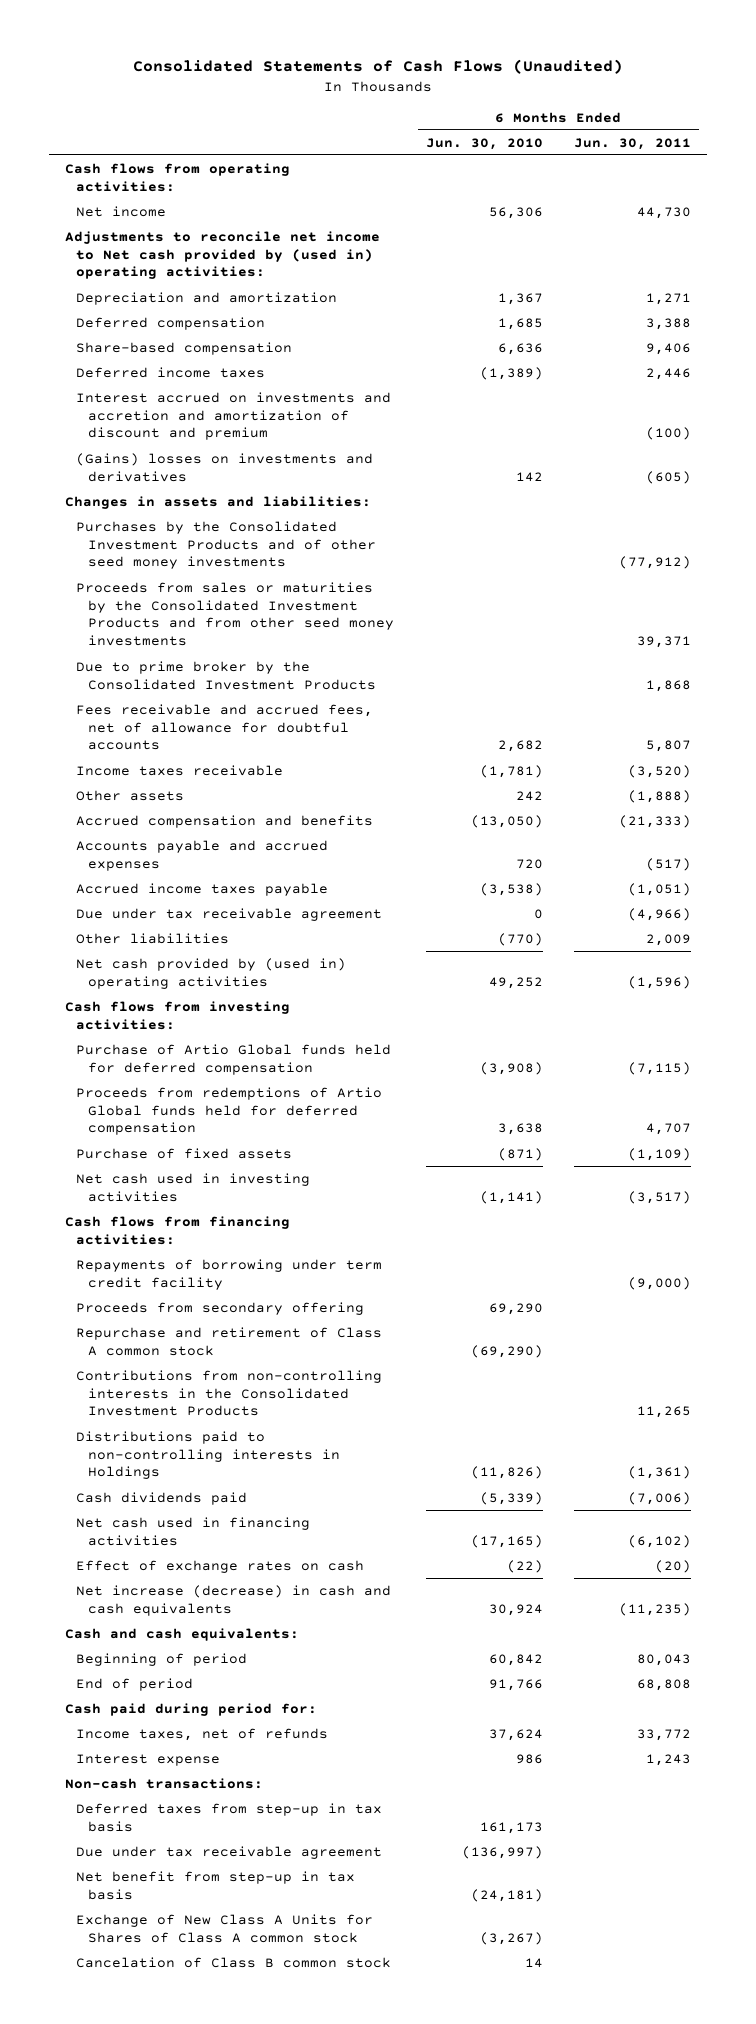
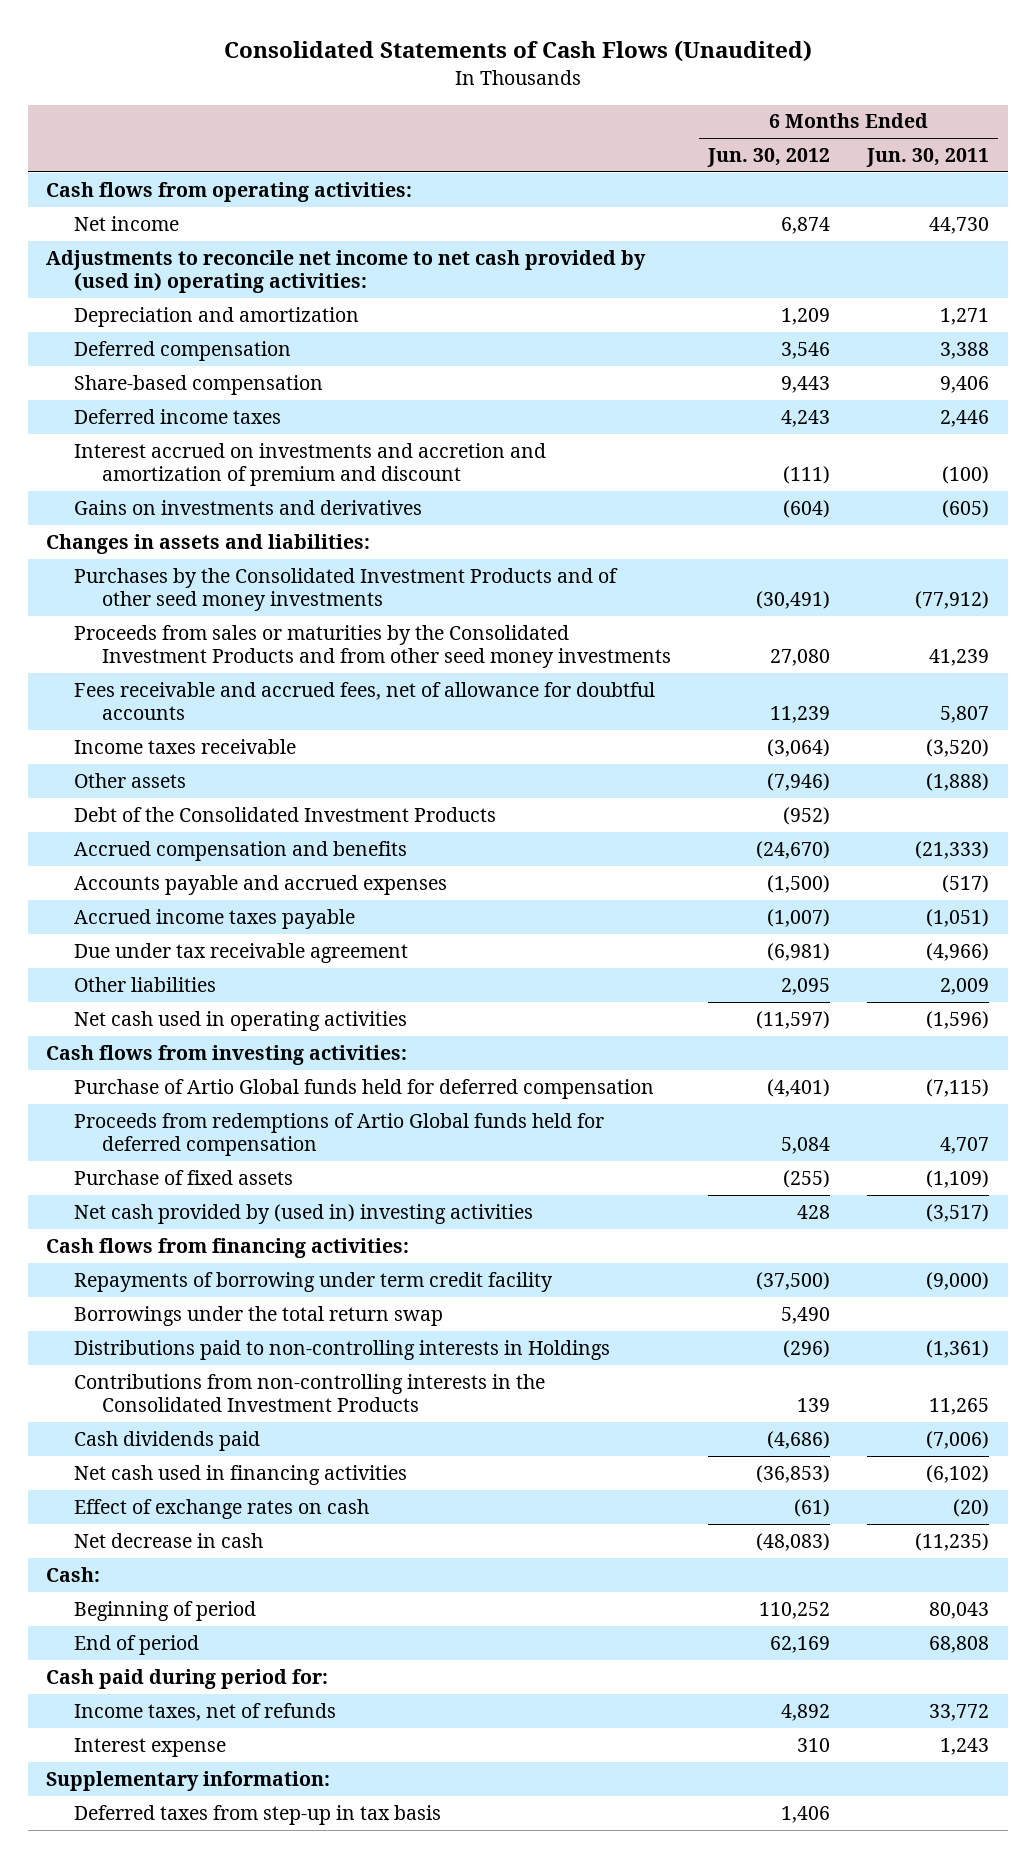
- | 6 Months Ended Jun. 30, 2010 | 6 Months Ended Jun. 30, 2011
+ | 6 Months Ended Jun. 30, 2012 | 6 Months Ended Jun. 30, 2011
- Adjustments to reconcile net income to Net cash provided by (used in) operating activities:
+ Adjustments to reconcile net income to net cash provided by (used in) operating activities:
- Interest accrued on investments and accretion and amortization of discount and premium | | (100)
- (Gains) losses on investments and derivatives | 142 | (605)
+ Interest accrued on investments and accretion and amortization of premium and discount | (111) | (100)
+ Gains on investments and derivatives | (604) | (605)
- Proceeds from sales or maturities by the Consolidated Investment Products and from other seed money investments | | 39,371
- Due to prime broker by the Consolidated Investment Products | | 1,868
+ Proceeds from sales or maturities by the Consolidated Investment Products and from other seed money investments | 27,080 | 41,239
+ Debt of the Consolidated Investment Products | (952) |
- Net cash provided by (used in) operating activities | 49,252 | (1,596)
+ Net cash used in operating activities | (11,597) | (1,596)
- Net cash used in investing activities | (1,141) | (3,517)
+ Net cash provided by (used in) investing activities | 428 | (3,517)
- Proceeds from secondary offering | 69,290 |
- Repurchase and retirement of Class A common stock | (69,290) |
+ Borrowings under the total return swap | 5,490 |
moved down: Contributions from non-controlling interests in the Consolidated Investment Products | 139 | 11,265
- Net increase (decrease) in cash and cash equivalents | 30,924 | (11,235)
- Cash and cash equivalents:
+ Net decrease in cash | (48,083) | (11,235)
+ Cash:
- Non-cash transactions:
+ Supplementary information:
- Due under tax receivable agreement | (136,997) |
- Net benefit from step-up in tax basis | (24,181) |
- Exchange of New Class A Units for Shares of Class A common stock | (3,267) |
- Cancelation of Class B common stock | 14 |

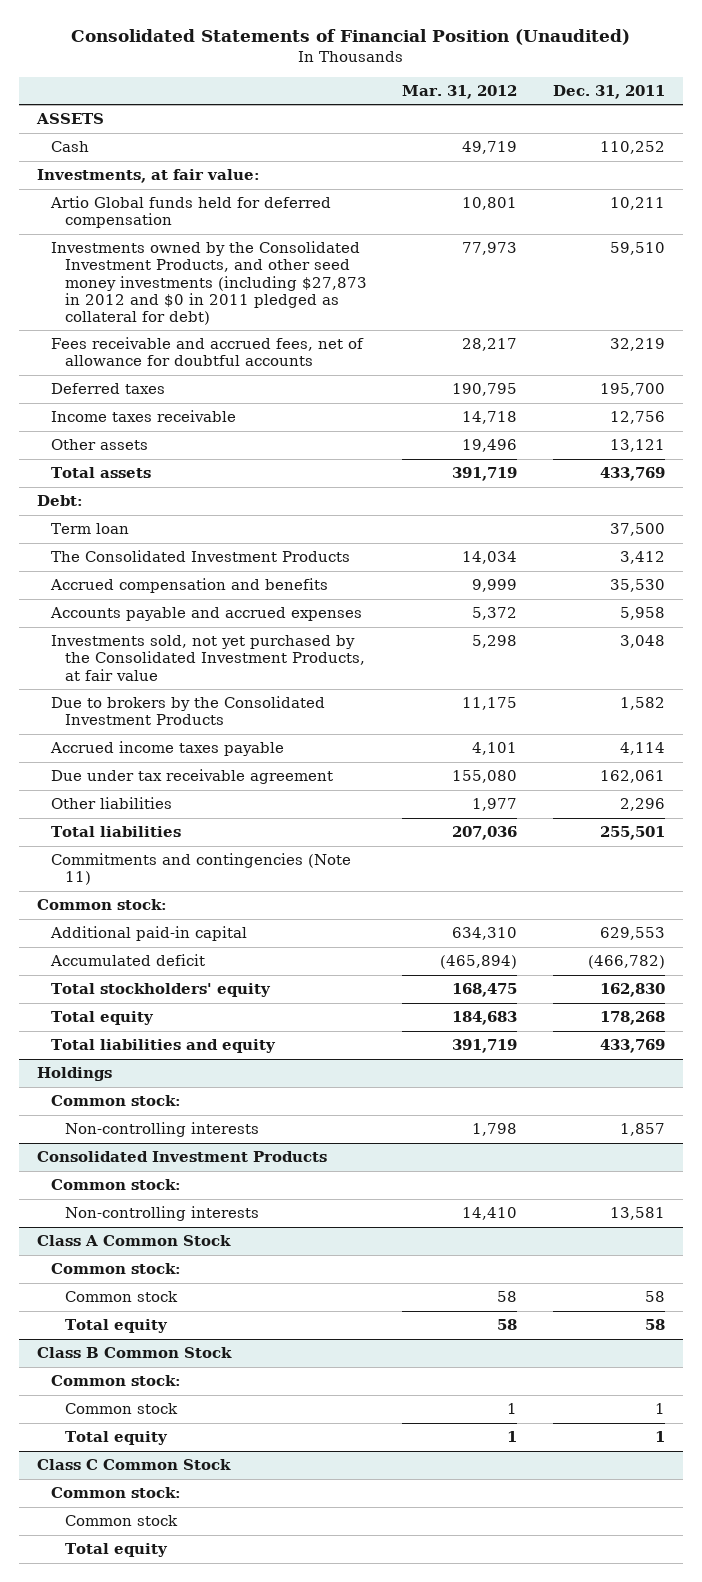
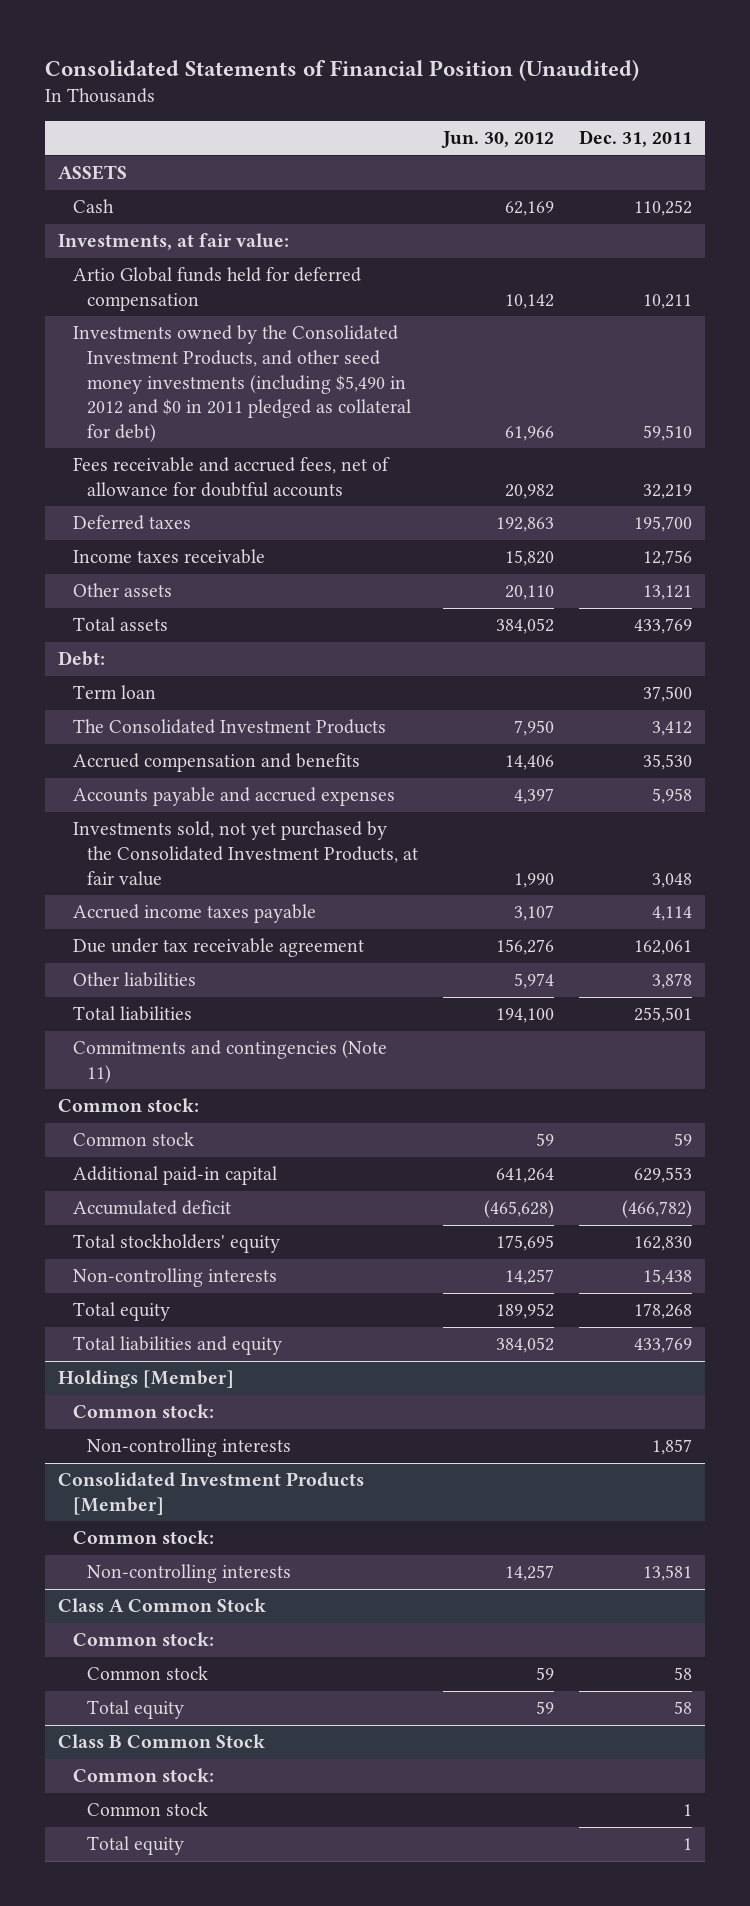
- | Mar. 31, 2012 | Dec. 31, 2011
+ | Jun. 30, 2012 | Dec. 31, 2011
- Investments owned by the Consolidated Investment Products, and other seed money investments (including $27,873 in 2012 and $0 in 2011 pledged as collateral for debt) | 77,973 | 59,510
+ Investments owned by the Consolidated Investment Products, and other seed money investments (including $5,490 in 2012 and $0 in 2011 pledged as collateral for debt) | 61,966 | 59,510
- Due to brokers by the Consolidated Investment Products | 11,175 | 1,582
- Other liabilities | 1,977 | 2,296
+ Other liabilities | 5,974 | 3,878
+ Common stock | 59 | 59
+ Non-controlling interests | 14,257 | 15,438
- Holdings
+ Holdings [Member]
- Consolidated Investment Products
+ Consolidated Investment Products [Member]
- Class C Common Stock
- Common stock:
- Common stock
- Total equity

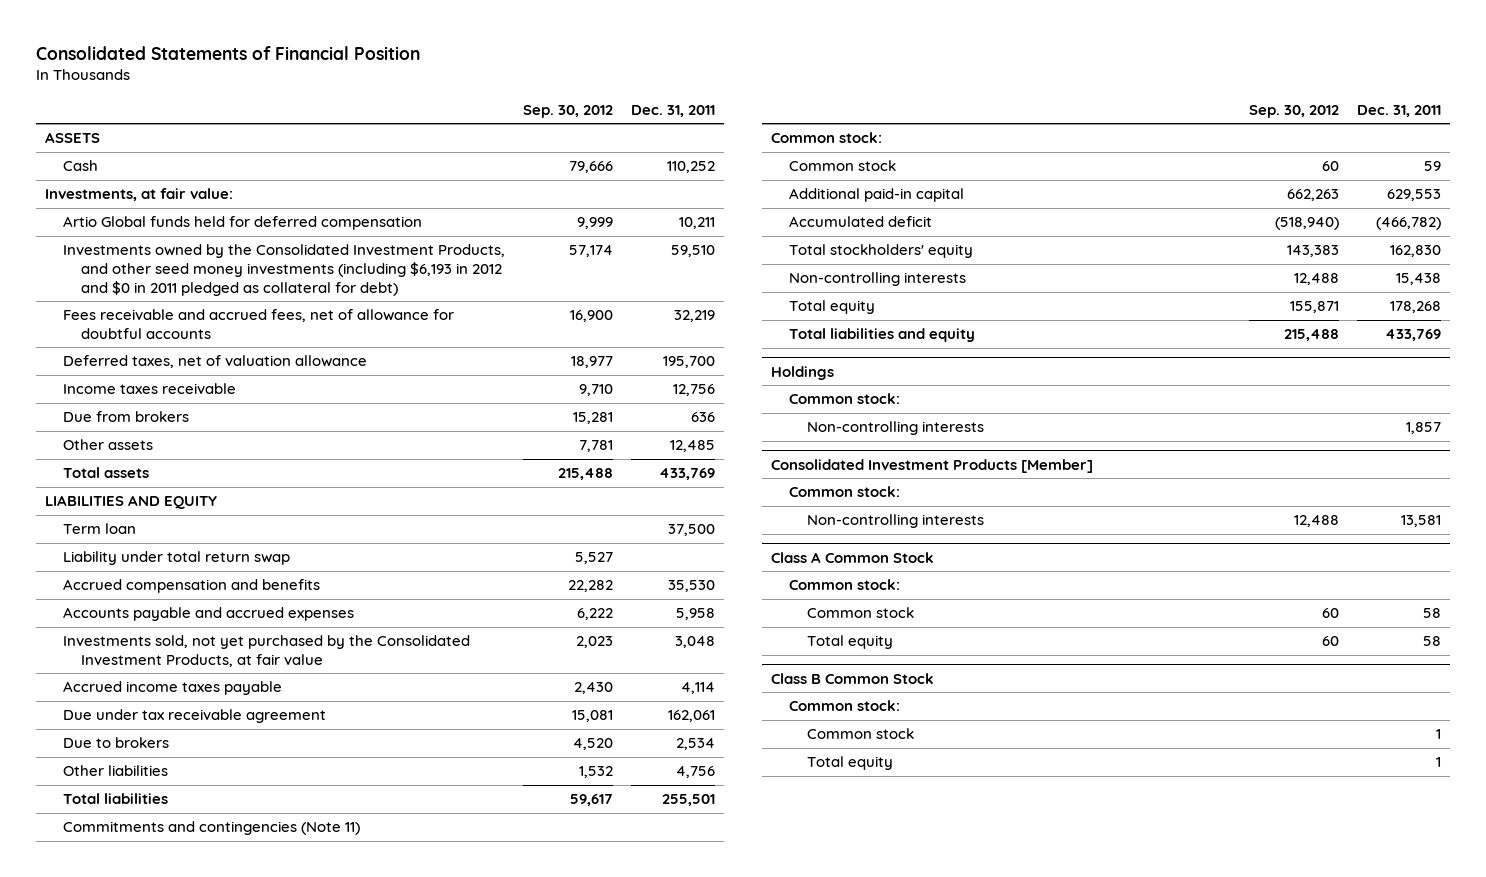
- Consolidated Statements of Financial Position (Unaudited)
+ Consolidated Statements of Financial Position
- | Jun. 30, 2012 | Dec. 31, 2011
+ | Sep. 30, 2012 | Dec. 31, 2011
- Investments owned by the Consolidated Investment Products, and other seed money investments (including $5,490 in 2012 and $0 in 2011 pledged as collateral for debt) | 61,966 | 59,510
+ Investments owned by the Consolidated Investment Products, and other seed money investments (including $6,193 in 2012 and $0 in 2011 pledged as collateral for debt) | 57,174 | 59,510
- Deferred taxes | 192,863 | 195,700
+ Deferred taxes, net of valuation allowance | 18,977 | 195,700
- Other assets | 20,110 | 13,121
+ Due from brokers | 15,281 | 636
+ Other assets | 7,781 | 12,485
- Debt:
+ LIABILITIES AND EQUITY
- The Consolidated Investment Products | 7,950 | 3,412
+ Liability under total return swap | 5,527 |
- Other liabilities | 5,974 | 3,878
+ Due to brokers | 4,520 | 2,534
+ Other liabilities | 1,532 | 4,756
- Holdings [Member]
+ Holdings

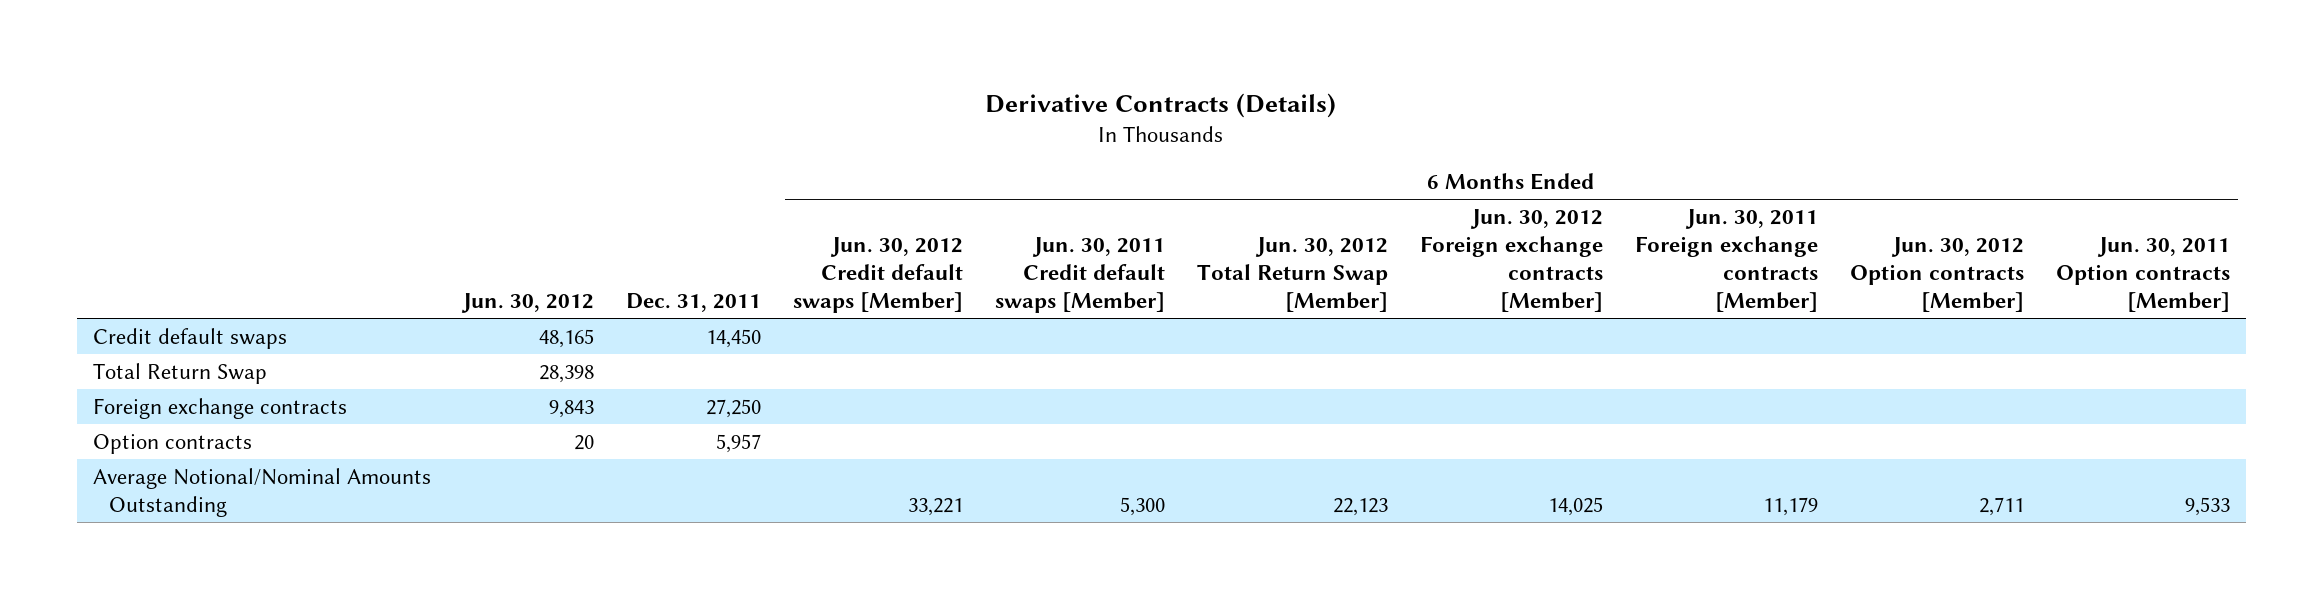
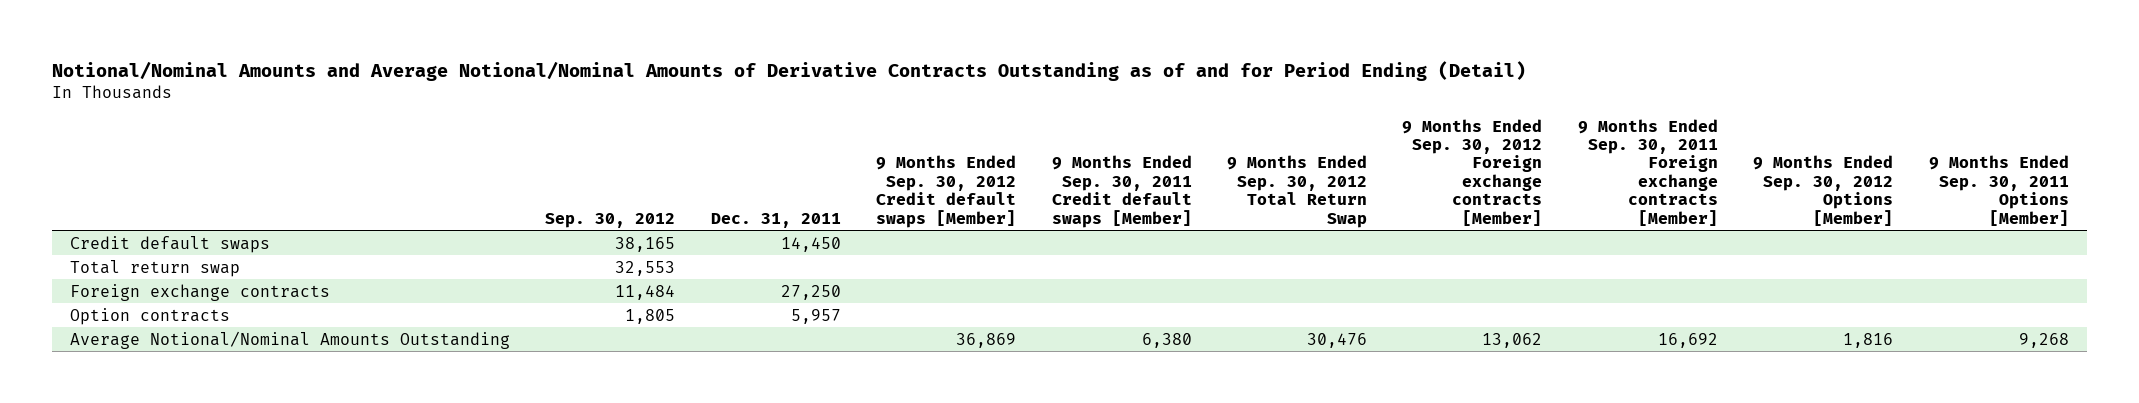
- Derivative Contracts (Details)
+ Notional/Nominal Amounts and Average Notional/Nominal Amounts of Derivative Contracts Outstanding as of and for Period Ending (Detail)
- | Jun. 30, 2012 | Dec. 31, 2011 | 6 Months Ended Jun. 30, 2012 Credit default swaps [Member] | 6 Months Ended Jun. 30, 2011 Credit default swaps [Member] | 6 Months Ended Jun. 30, 2012 Total Return Swap [Member] | 6 Months Ended Jun. 30, 2012 Foreign exchange contracts [Member] | 6 Months Ended Jun. 30, 2011 Foreign exchange contracts [Member] | 6 Months Ended Jun. 30, 2012 Option contracts [Member] | 6 Months Ended Jun. 30, 2011 Option contracts [Member]
+ | Sep. 30, 2012 | Dec. 31, 2011 | 9 Months Ended Sep. 30, 2012 Credit default swaps [Member] | 9 Months Ended Sep. 30, 2011 Credit default swaps [Member] | 9 Months Ended Sep. 30, 2012 Total Return Swap | 9 Months Ended Sep. 30, 2012 Foreign exchange contracts [Member] | 9 Months Ended Sep. 30, 2011 Foreign exchange contracts [Member] | 9 Months Ended Sep. 30, 2012 Options [Member] | 9 Months Ended Sep. 30, 2011 Options [Member]
- Total Return Swap | 28,398 | | | | | | | |
+ Total return swap | 32,553 | | | | | | | |

